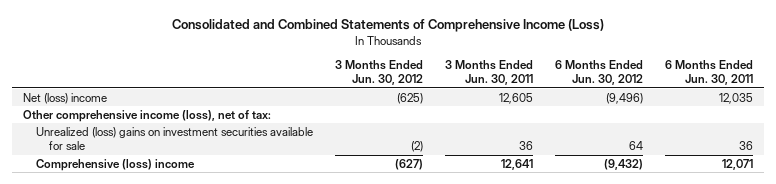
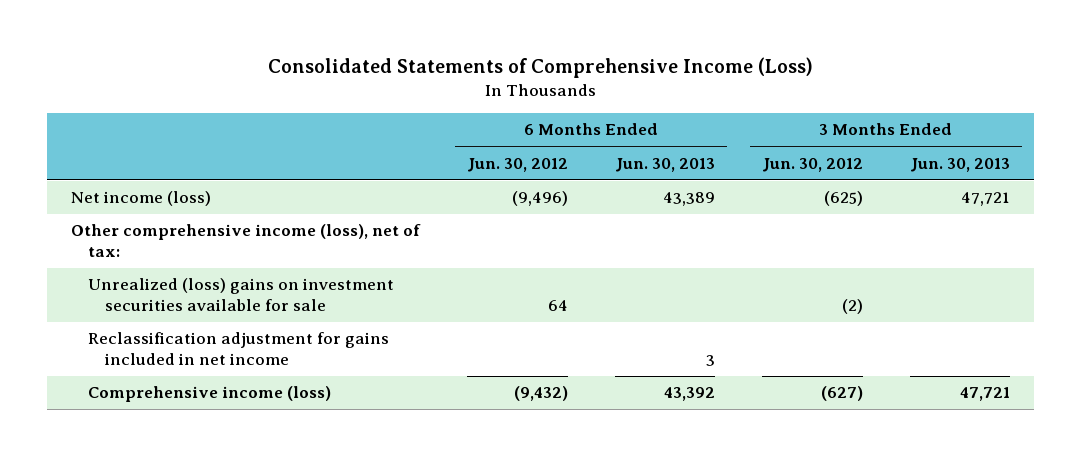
- Consolidated and Combined Statements of Comprehensive Income (Loss)
+ Consolidated Statements of Comprehensive Income (Loss)
- | 3 Months Ended Jun. 30, 2012 | 3 Months Ended Jun. 30, 2011 | 6 Months Ended Jun. 30, 2012 | 6 Months Ended Jun. 30, 2011
+ | 6 Months Ended Jun. 30, 2012 | 6 Months Ended Jun. 30, 2013 | 3 Months Ended Jun. 30, 2012 | 3 Months Ended Jun. 30, 2013
- Net (loss) income | (625) | 12,605 | (9,496) | 12,035
+ Net income (loss) | (9,496) | 43,389 | (625) | 47,721
- Comprehensive (loss) income | (627) | 12,641 | (9,432) | 12,071
+ Reclassification adjustment for gains included in net income | | 3 | |
+ Comprehensive income (loss) | (9,432) | 43,392 | (627) | 47,721

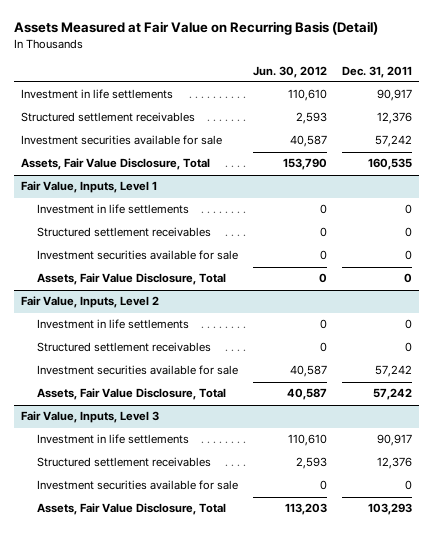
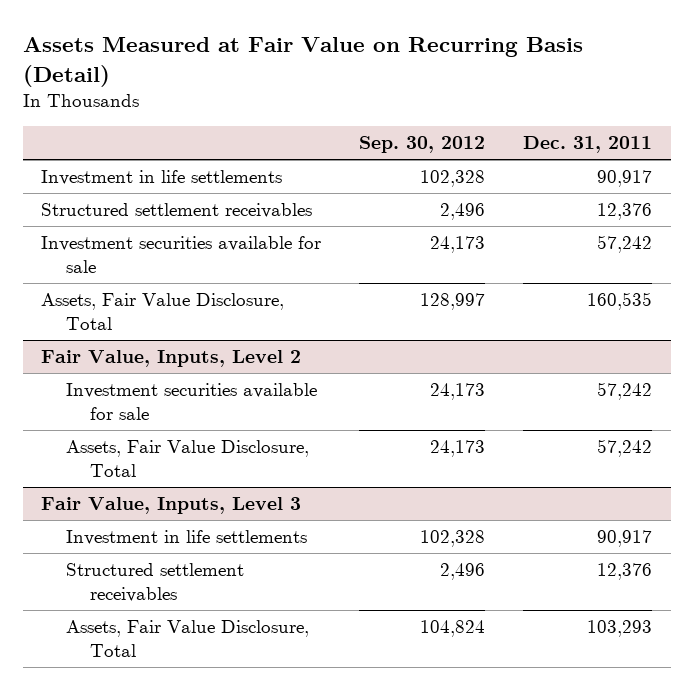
- | Jun. 30, 2012 | Dec. 31, 2011
+ | Sep. 30, 2012 | Dec. 31, 2011
- Fair Value, Inputs, Level 1
- Investment in life settlements | 0 | 0
- Structured settlement receivables | 0 | 0
- Investment securities available for sale | 0 | 0
- Assets, Fair Value Disclosure, Total | 0 | 0
@ Fair Value, Inputs, Level 2
- Investment in life settlements | 0 | 0
- Structured settlement receivables | 0 | 0
@ Fair Value, Inputs, Level 3
- Investment securities available for sale | 0 | 0

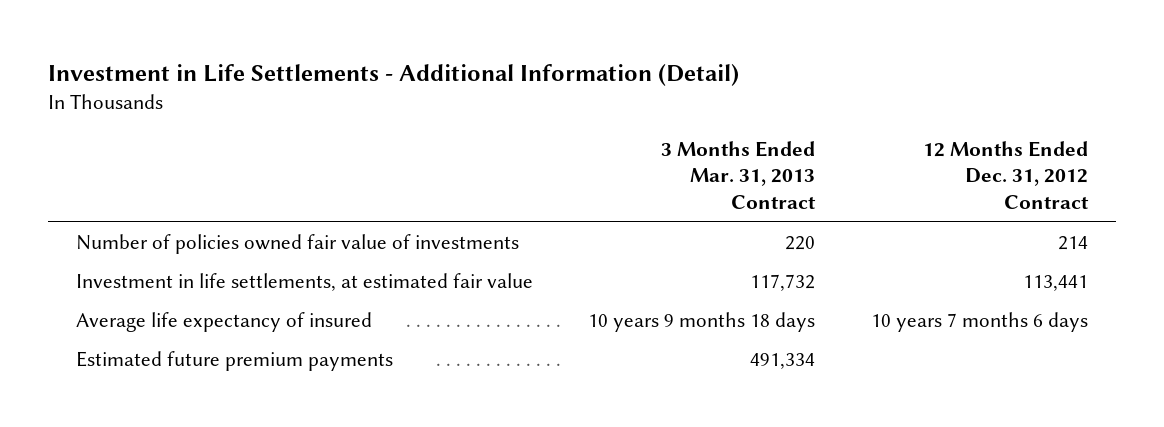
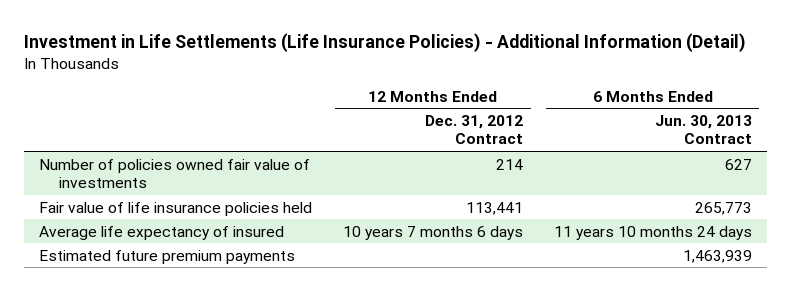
- Investment in Life Settlements - Additional Information (Detail)
+ Investment in Life Settlements (Life Insurance Policies) - Additional Information (Detail)
- | 3 Months Ended Mar. 31, 2013 Contract | 12 Months Ended Dec. 31, 2012 Contract
+ | 12 Months Ended Dec. 31, 2012 Contract | 6 Months Ended Jun. 30, 2013 Contract
- Investment in life settlements, at estimated fair value | 117,732 | 113,441
+ Fair value of life insurance policies held | 113,441 | 265,773

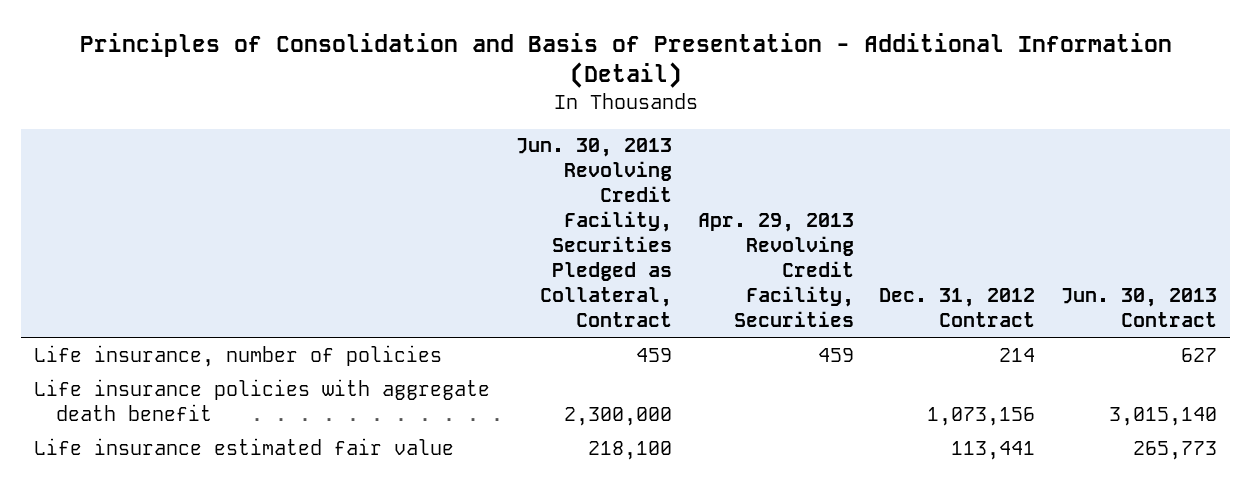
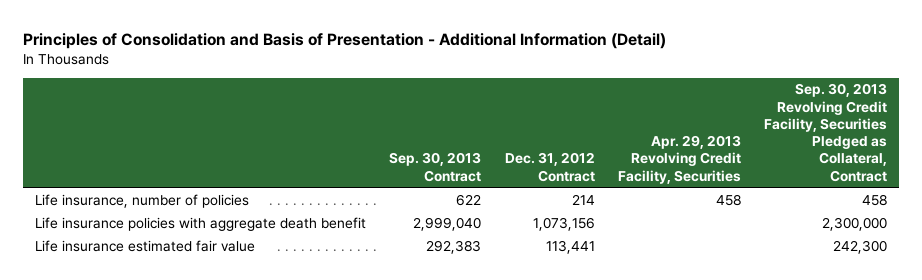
- | Jun. 30, 2013 Revolving Credit Facility, Securities Pledged as Collateral, Contract | Apr. 29, 2013 Revolving Credit Facility, Securities | Dec. 31, 2012 Contract | Jun. 30, 2013 Contract
+ | Sep. 30, 2013 Contract | Dec. 31, 2012 Contract | Apr. 29, 2013 Revolving Credit Facility, Securities | Sep. 30, 2013 Revolving Credit Facility, Securities Pledged as Collateral, Contract
- Life insurance, number of policies | 459 | 459 | 214 | 627
+ Life insurance, number of policies | 622 | 214 | 458 | 458

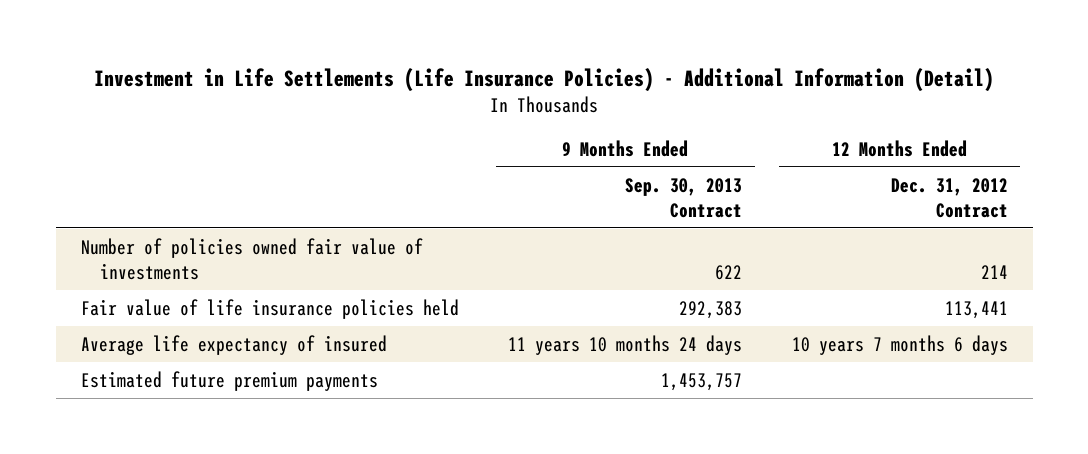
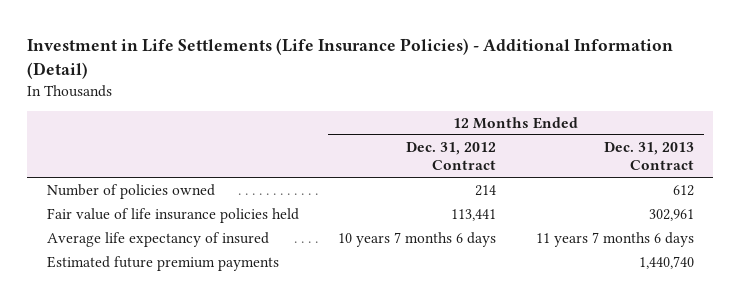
- | 9 Months Ended Sep. 30, 2013 Contract | 12 Months Ended Dec. 31, 2012 Contract
+ | 12 Months Ended Dec. 31, 2012 Contract | 12 Months Ended Dec. 31, 2013 Contract
- Number of policies owned fair value of investments | 622 | 214
+ Number of policies owned | 214 | 612

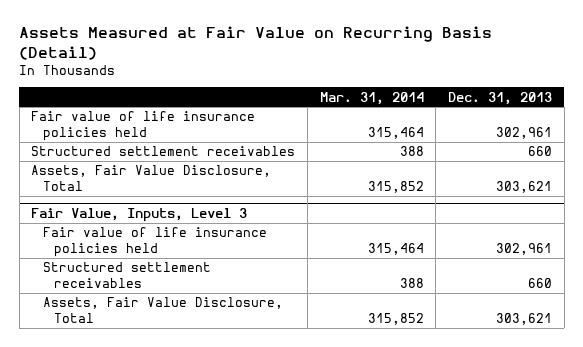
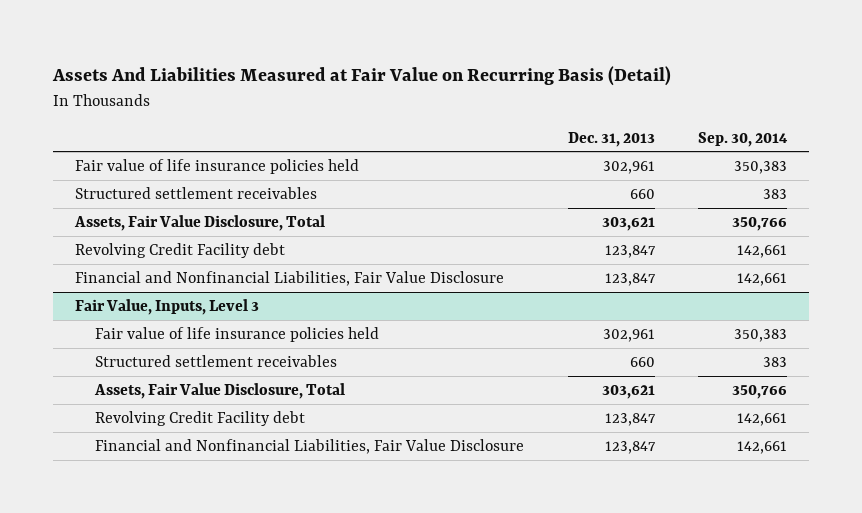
- Assets Measured at Fair Value on Recurring Basis (Detail)
+ Assets And Liabilities Measured at Fair Value on Recurring Basis (Detail)
- | Mar. 31, 2014 | Dec. 31, 2013
+ | Dec. 31, 2013 | Sep. 30, 2014
+ Revolving Credit Facility debt | 123,847 | 142,661
+ Financial and Nonfinancial Liabilities, Fair Value Disclosure | 123,847 | 142,661
@ Fair Value, Inputs, Level 3
+ Revolving Credit Facility debt | 123,847 | 142,661
+ Financial and Nonfinancial Liabilities, Fair Value Disclosure | 123,847 | 142,661

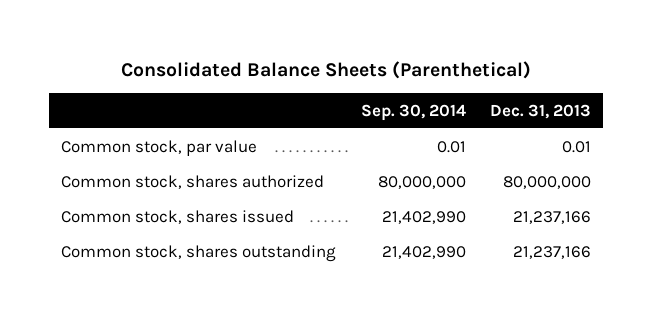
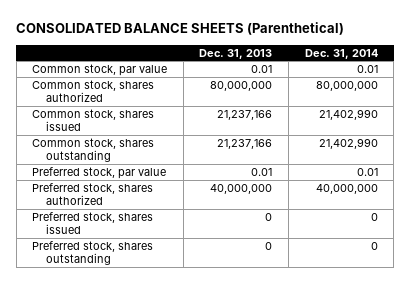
- Consolidated Balance Sheets (Parenthetical)
+ CONSOLIDATED BALANCE SHEETS (Parenthetical)
- | Sep. 30, 2014 | Dec. 31, 2013
+ | Dec. 31, 2013 | Dec. 31, 2014
+ Preferred stock, par value | 0.01 | 0.01
+ Preferred stock, shares authorized | 40,000,000 | 40,000,000
+ Preferred stock, shares issued | 0 | 0
+ Preferred stock, shares outstanding | 0 | 0

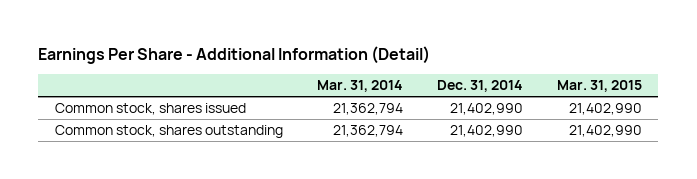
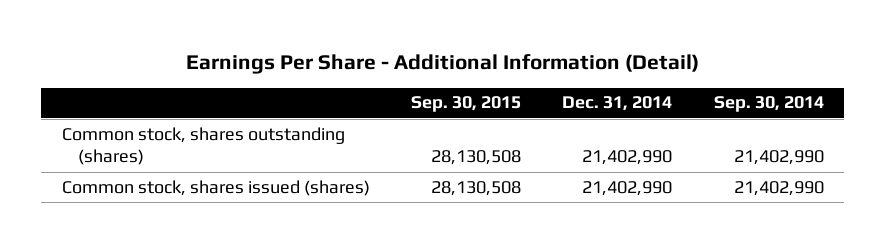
- | Mar. 31, 2014 | Dec. 31, 2014 | Mar. 31, 2015
+ | Sep. 30, 2015 | Dec. 31, 2014 | Sep. 30, 2014
- Common stock, shares issued | 21,362,794 | 21,402,990 | 21,402,990
- Common stock, shares outstanding | 21,362,794 | 21,402,990 | 21,402,990
+ Common stock, shares outstanding (shares) | 28,130,508 | 21,402,990 | 21,402,990
+ Common stock, shares issued (shares) | 28,130,508 | 21,402,990 | 21,402,990

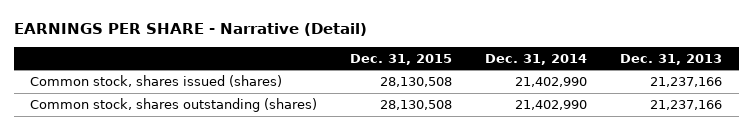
- Earnings Per Share - Additional Information (Detail)
+ EARNINGS PER SHARE - Narrative (Detail)
- | Sep. 30, 2015 | Dec. 31, 2014 | Sep. 30, 2014
+ | Dec. 31, 2015 | Dec. 31, 2014 | Dec. 31, 2013
moved down: Common stock, shares outstanding (shares) | 28,130,508 | 21,402,990 | 21,237,166

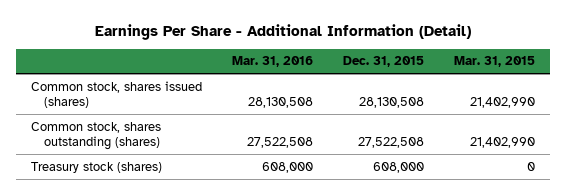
- EARNINGS PER SHARE - Narrative (Detail)
+ Earnings Per Share - Additional Information (Detail)
- | Dec. 31, 2015 | Dec. 31, 2014 | Dec. 31, 2013
+ | Mar. 31, 2016 | Dec. 31, 2015 | Mar. 31, 2015
- Common stock, shares outstanding (shares) | 28,130,508 | 21,402,990 | 21,237,166
+ Common stock, shares outstanding (shares) | 27,522,508 | 27,522,508 | 21,402,990
+ Treasury stock (shares) | 608,000 | 608,000 | 0

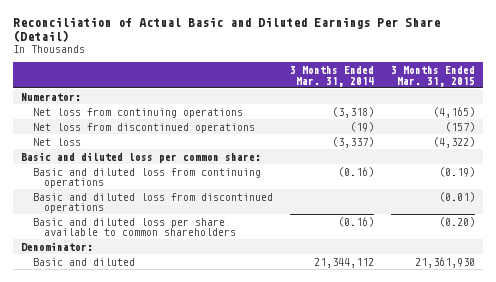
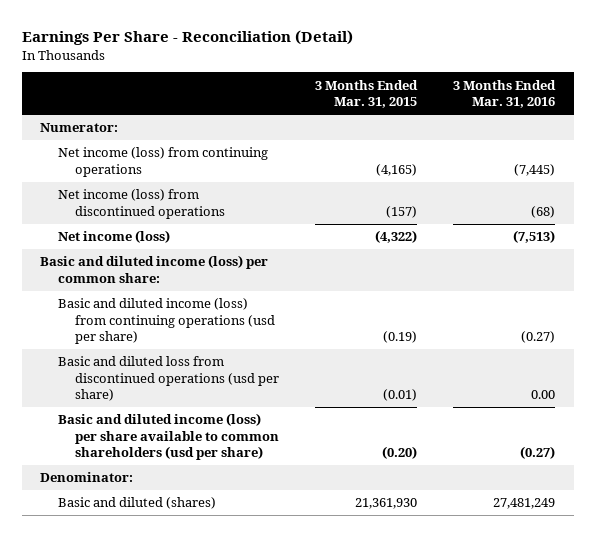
- Reconciliation of Actual Basic and Diluted Earnings Per Share (Detail)
+ Earnings Per Share - Reconciliation (Detail)
- | 3 Months Ended Mar. 31, 2014 | 3 Months Ended Mar. 31, 2015
+ | 3 Months Ended Mar. 31, 2015 | 3 Months Ended Mar. 31, 2016
- Net loss from continuing operations | (3,318) | (4,165)
- Net loss from discontinued operations | (19) | (157)
- Net loss | (3,337) | (4,322)
- Basic and diluted loss per common share:
- Basic and diluted loss from continuing operations | (0.16) | (0.19)
- Basic and diluted loss from discontinued operations | | (0.01)
- Basic and diluted loss per share available to common shareholders | (0.16) | (0.20)
+ Net income (loss) from continuing operations | (4,165) | (7,445)
+ Net income (loss) from discontinued operations | (157) | (68)
+ Net income (loss) | (4,322) | (7,513)
+ Basic and diluted income (loss) per common share:
+ Basic and diluted income (loss) from continuing operations (usd per share) | (0.19) | (0.27)
+ Basic and diluted loss from discontinued operations (usd per share) | (0.01) | 0.00
+ Basic and diluted income (loss) per share available to common shareholders (usd per share) | (0.20) | (0.27)
- Basic and diluted | 21,344,112 | 21,361,930
+ Basic and diluted (shares) | 21,361,930 | 27,481,249

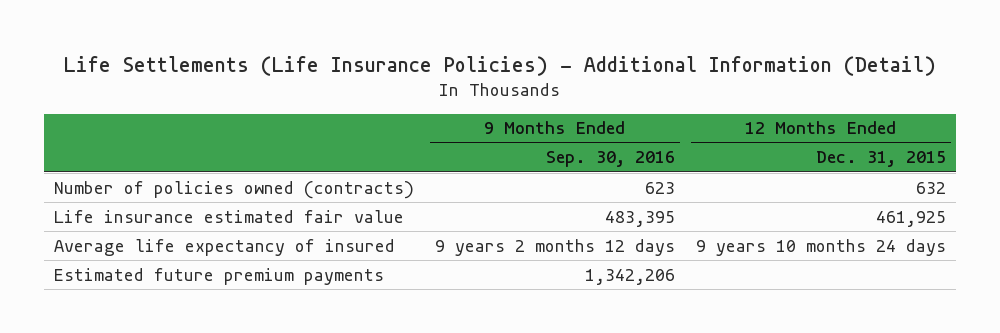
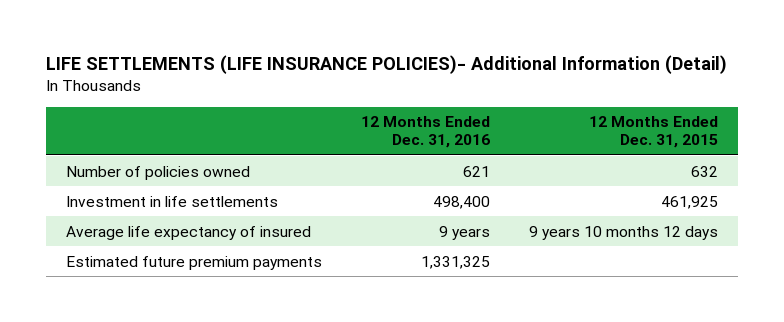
- Life Settlements (Life Insurance Policies) - Additional Information (Detail)
+ LIFE SETTLEMENTS (LIFE INSURANCE POLICIES)- Additional Information (Detail)
- | 9 Months Ended Sep. 30, 2016 | 12 Months Ended Dec. 31, 2015
+ | 12 Months Ended Dec. 31, 2016 | 12 Months Ended Dec. 31, 2015
- Number of policies owned (contracts) | 623 | 632
- Life insurance estimated fair value | 483,395 | 461,925
- Average life expectancy of insured | 9 years 2 months 12 days | 9 years 10 months 24 days
+ Number of policies owned | 621 | 632
+ Investment in life settlements | 498,400 | 461,925
+ Average life expectancy of insured | 9 years | 9 years 10 months 12 days

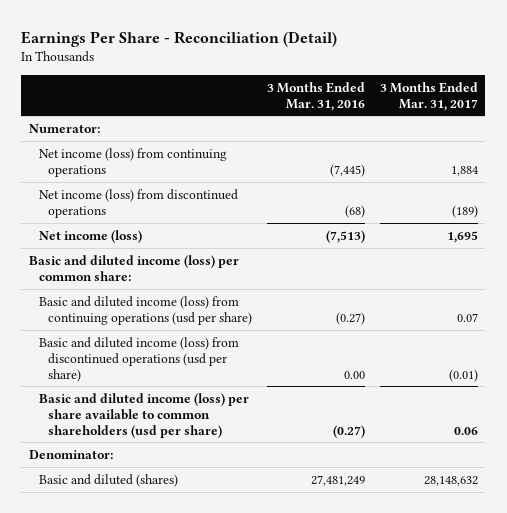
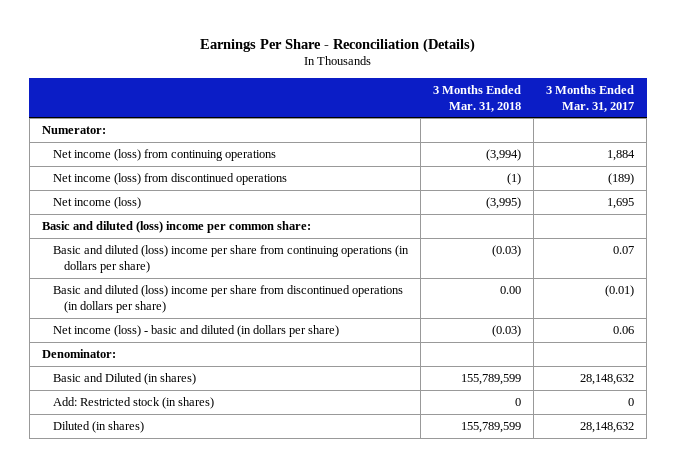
- Earnings Per Share - Reconciliation (Detail)
+ Earnings Per Share - Reconciliation (Details)
- | 3 Months Ended Mar. 31, 2016 | 3 Months Ended Mar. 31, 2017
+ | 3 Months Ended Mar. 31, 2018 | 3 Months Ended Mar. 31, 2017
- Basic and diluted income (loss) per common share:
- Basic and diluted income (loss) from continuing operations (usd per share) | (0.27) | 0.07
- Basic and diluted income (loss) from discontinued operations (usd per share) | 0.00 | (0.01)
- Basic and diluted income (loss) per share available to common shareholders (usd per share) | (0.27) | 0.06
+ Basic and diluted (loss) income per common share:
+ Basic and diluted (loss) income per share from continuing operations (in dollars per share) | (0.03) | 0.07
+ Basic and diluted (loss) income per share from discontinued operations (in dollars per share) | 0.00 | (0.01)
+ Net income (loss) - basic and diluted (in dollars per share) | (0.03) | 0.06
- Basic and diluted (shares) | 27,481,249 | 28,148,632
+ Basic and Diluted (in shares) | 155,789,599 | 28,148,632
+ Add: Restricted stock (in shares) | 0 | 0
+ Diluted (in shares) | 155,789,599 | 28,148,632

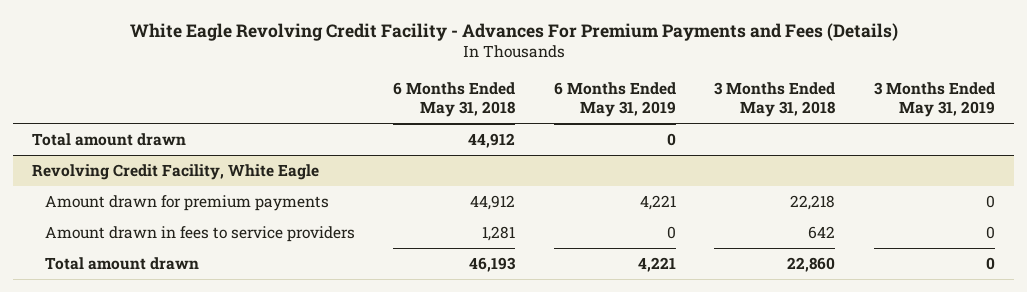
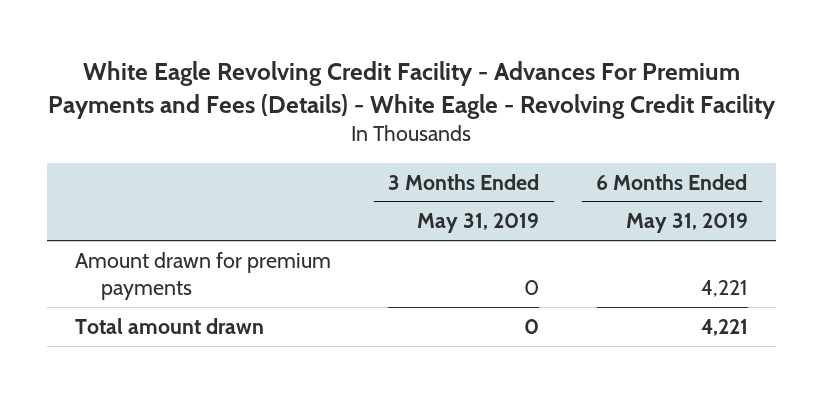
- White Eagle Revolving Credit Facility - Advances For Premium Payments and Fees (Details)
+ White Eagle Revolving Credit Facility - Advances For Premium Payments and Fees (Details) - White Eagle - Revolving Credit Facility
- | 6 Months Ended May 31, 2018 | 6 Months Ended May 31, 2019 | 3 Months Ended May 31, 2018 | 3 Months Ended May 31, 2019
+ | 3 Months Ended May 31, 2019 | 6 Months Ended May 31, 2019
- Total amount drawn | 44,912 | 0 | |
- Revolving Credit Facility, White Eagle
- Amount drawn in fees to service providers | 1,281 | 0 | 642 | 0

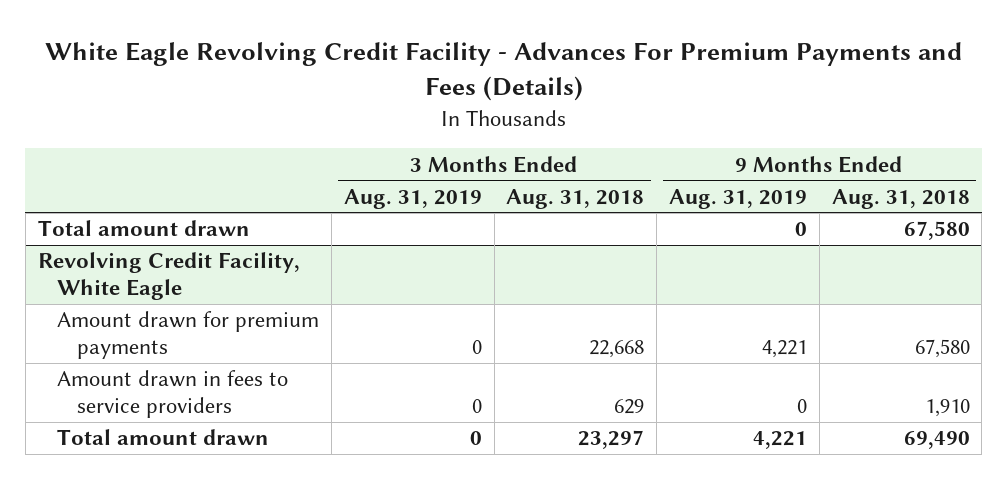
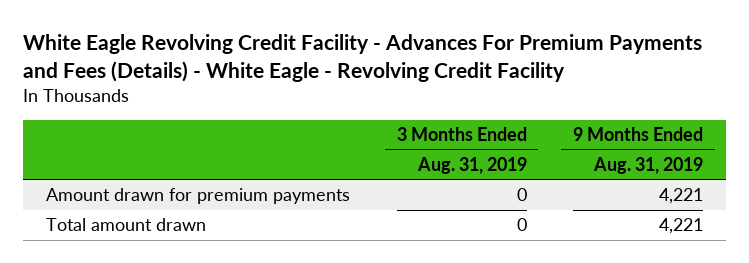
- White Eagle Revolving Credit Facility - Advances For Premium Payments and Fees (Details)
+ White Eagle Revolving Credit Facility - Advances For Premium Payments and Fees (Details) - White Eagle - Revolving Credit Facility
- | 3 Months Ended Aug. 31, 2019 | 3 Months Ended Aug. 31, 2018 | 9 Months Ended Aug. 31, 2019 | 9 Months Ended Aug. 31, 2018
+ | 3 Months Ended Aug. 31, 2019 | 9 Months Ended Aug. 31, 2019
- Total amount drawn | | | 0 | 67,580
- Revolving Credit Facility, White Eagle
- Amount drawn in fees to service providers | 0 | 629 | 0 | 1,910

